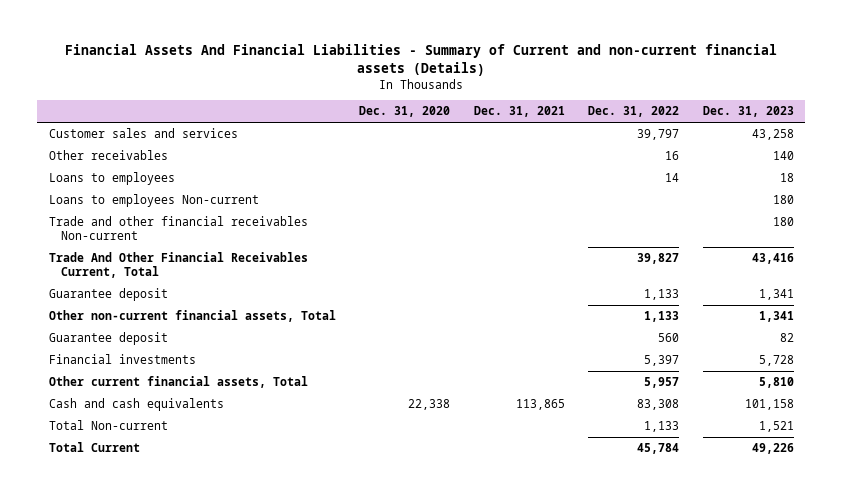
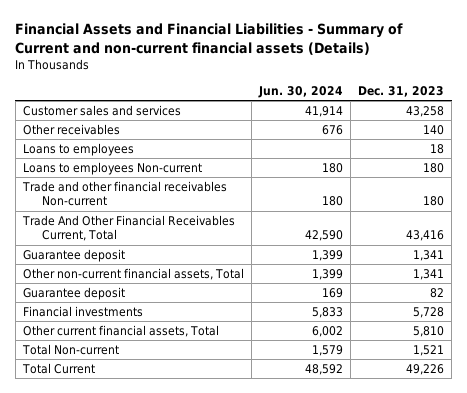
- Financial Assets And Financial Liabilities - Summary of Current and non-current financial assets (Details)
+ Financial Assets and Financial Liabilities - Summary of Current and non-current financial assets (Details)
- | Dec. 31, 2020 | Dec. 31, 2021 | Dec. 31, 2022 | Dec. 31, 2023
+ | Jun. 30, 2024 | Dec. 31, 2023
- Cash and cash equivalents | 22,338 | 113,865 | 83,308 | 101,158

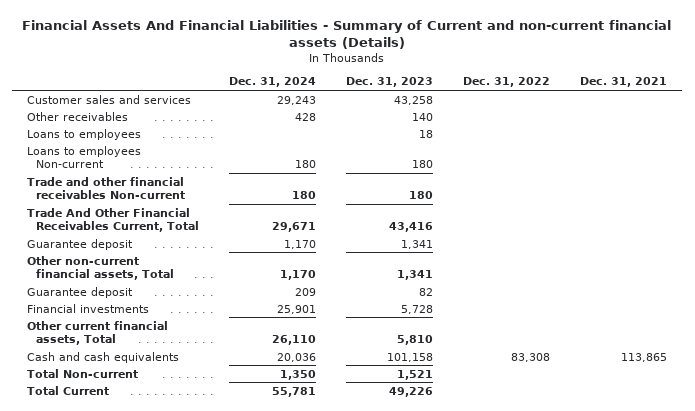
- Financial Assets and Financial Liabilities - Summary of Current and non-current financial assets (Details)
+ Financial Assets And Financial Liabilities - Summary of Current and non-current financial assets (Details)
- | Jun. 30, 2024 | Dec. 31, 2023
+ | Dec. 31, 2024 | Dec. 31, 2023 | Dec. 31, 2022 | Dec. 31, 2021
+ Cash and cash equivalents | 20,036 | 101,158 | 83,308 | 113,865

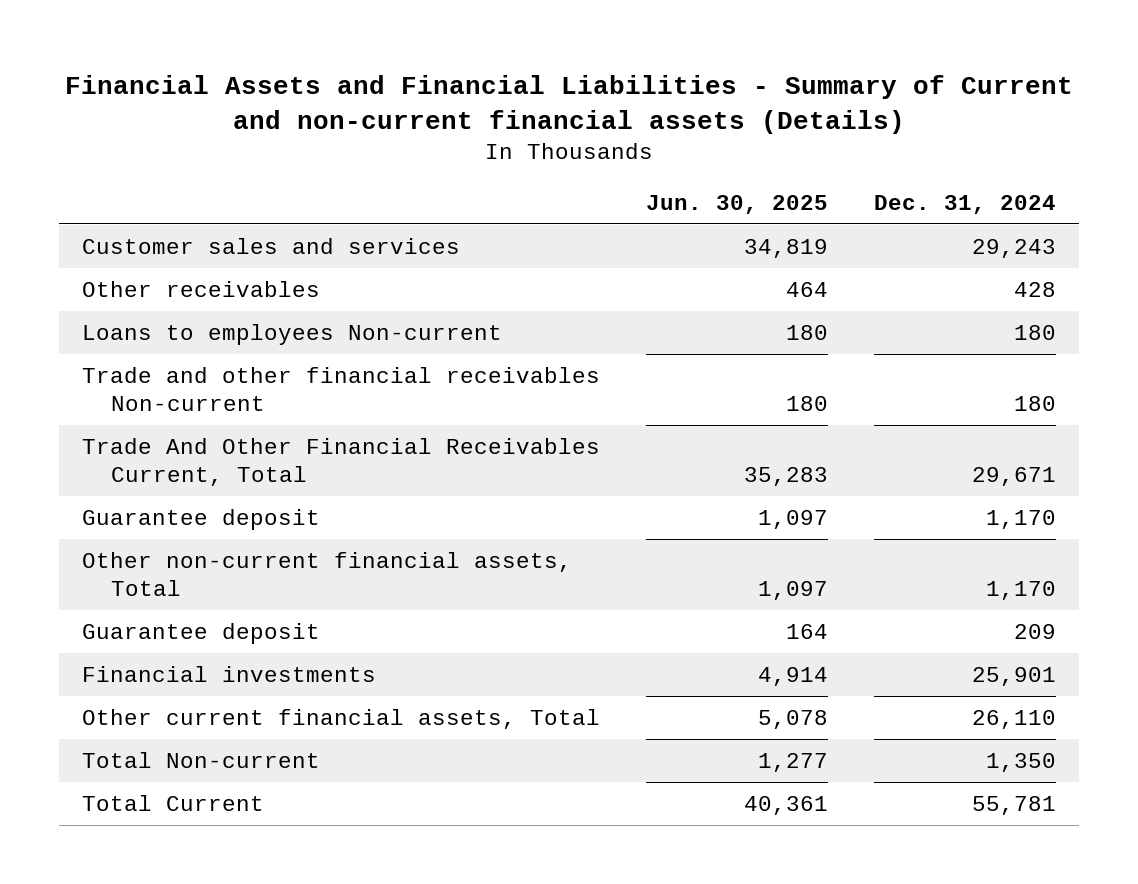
- Financial Assets And Financial Liabilities - Summary of Current and non-current financial assets (Details)
+ Financial Assets and Financial Liabilities - Summary of Current and non-current financial assets (Details)
- | Dec. 31, 2024 | Dec. 31, 2023 | Dec. 31, 2022 | Dec. 31, 2021
+ | Jun. 30, 2025 | Dec. 31, 2024
- Loans to employees | | 18 | |
- Cash and cash equivalents | 20,036 | 101,158 | 83,308 | 113,865

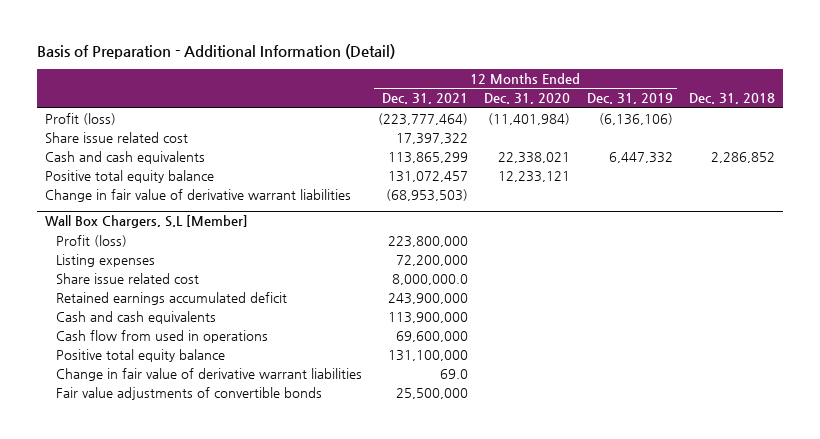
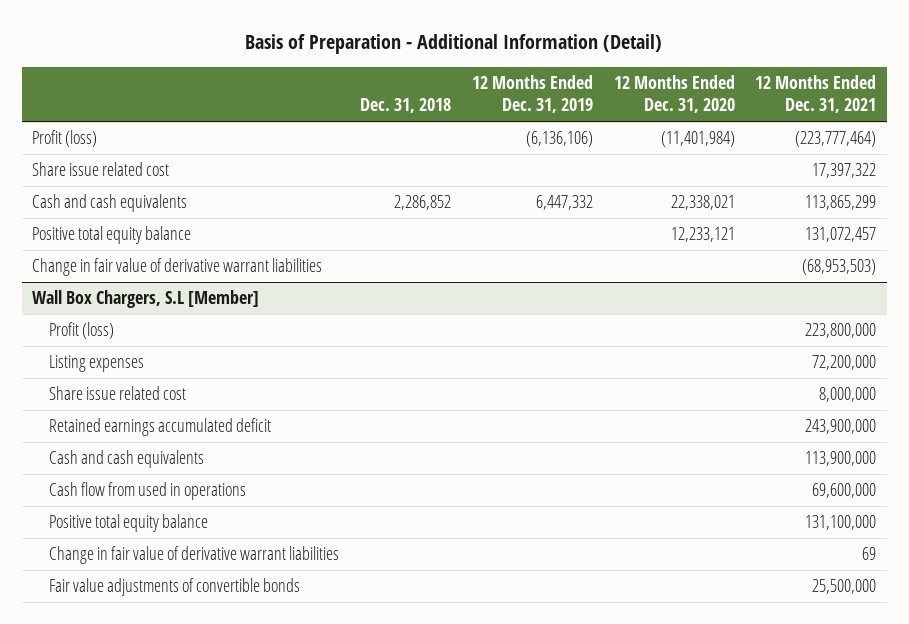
- | 12 Months Ended Dec. 31, 2021 | 12 Months Ended Dec. 31, 2020 | 12 Months Ended Dec. 31, 2019 | Dec. 31, 2018
+ | Dec. 31, 2018 | 12 Months Ended Dec. 31, 2019 | 12 Months Ended Dec. 31, 2020 | 12 Months Ended Dec. 31, 2021
@ Wall Box Chargers, S.L [Member]
- Share issue related cost | 8,000,000.0 | | |
+ Share issue related cost | | | | 8,000,000
- Change in fair value of derivative warrant liabilities | 69.0 | | |
+ Change in fair value of derivative warrant liabilities | | | | 69

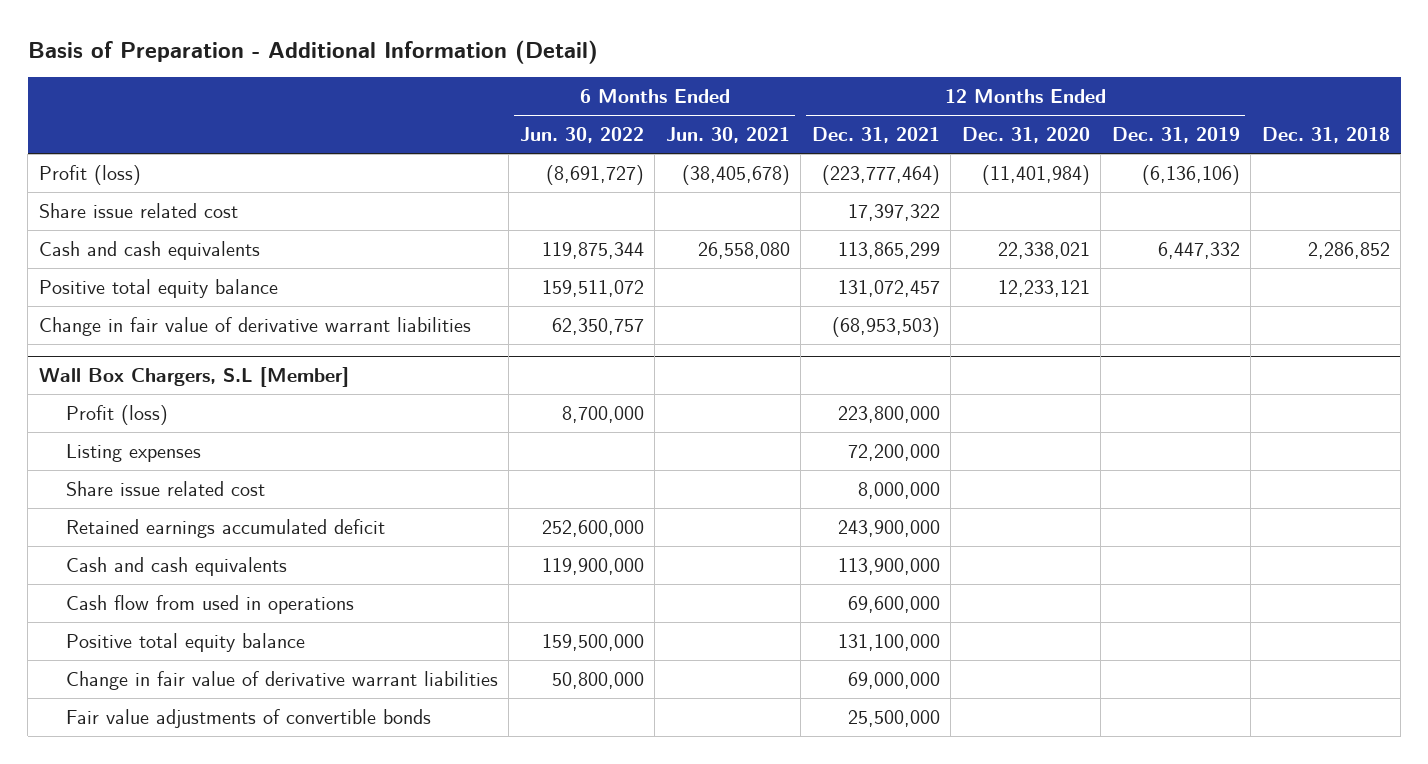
- | Dec. 31, 2018 | 12 Months Ended Dec. 31, 2019 | 12 Months Ended Dec. 31, 2020 | 12 Months Ended Dec. 31, 2021
+ | 6 Months Ended Jun. 30, 2022 | 6 Months Ended Jun. 30, 2021 | 12 Months Ended Dec. 31, 2021 | 12 Months Ended Dec. 31, 2020 | 12 Months Ended Dec. 31, 2019 | Dec. 31, 2018
@ Wall Box Chargers, S.L [Member]
- Change in fair value of derivative warrant liabilities | | | | 69
+ Change in fair value of derivative warrant liabilities | 50,800,000 | | 69,000,000 | | |

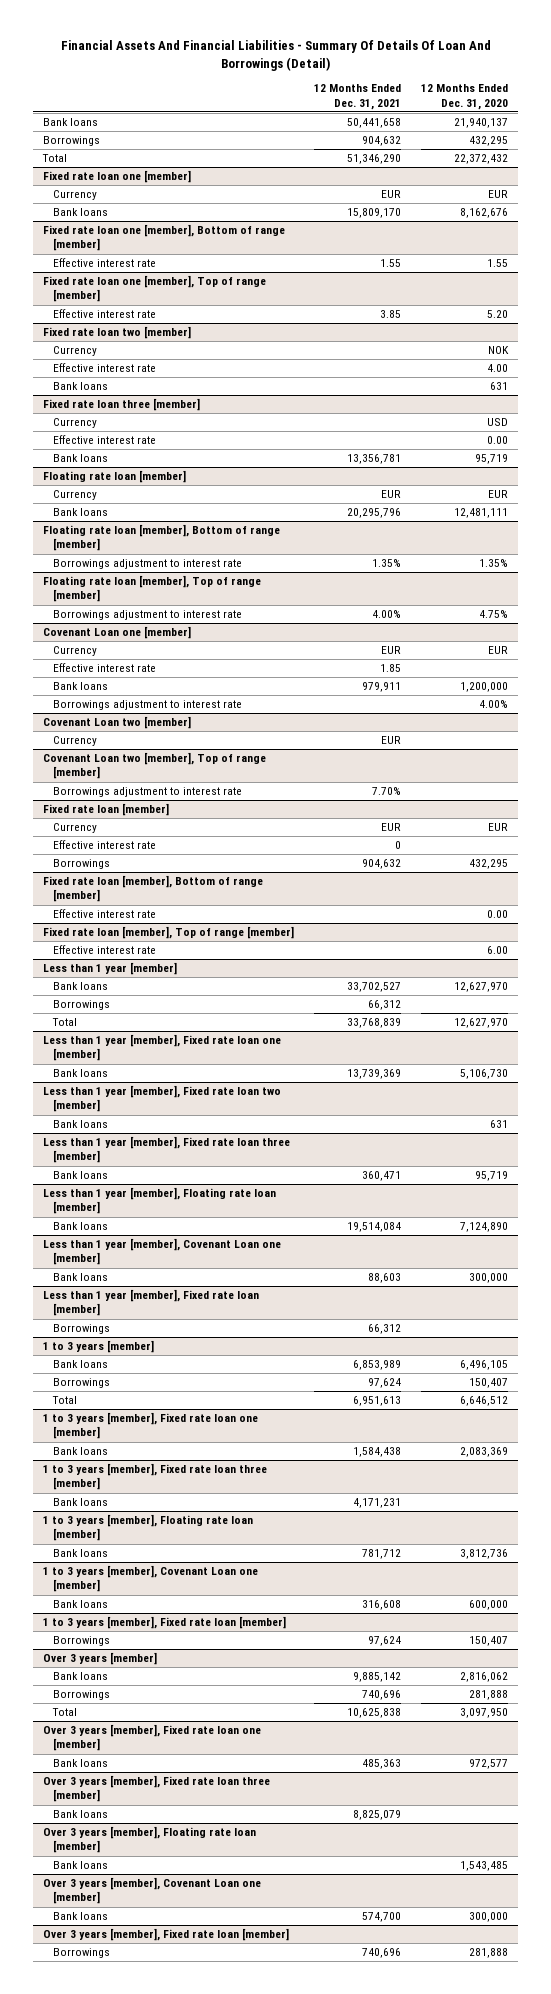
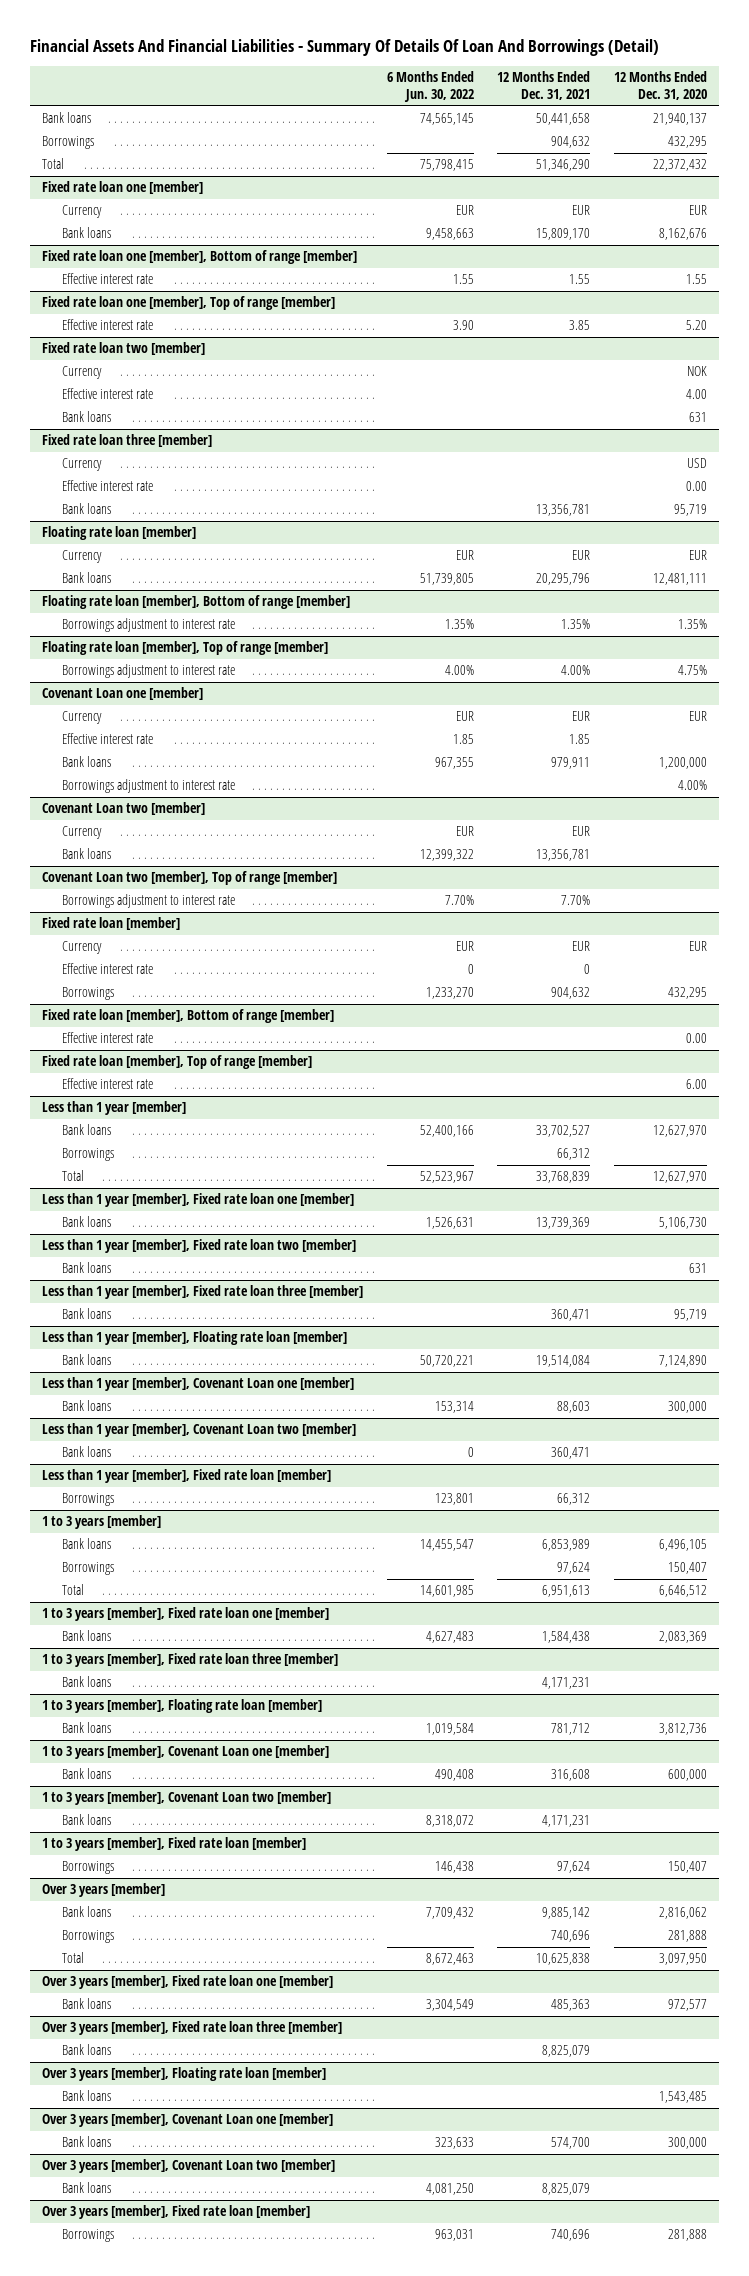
- | 12 Months Ended Dec. 31, 2021 | 12 Months Ended Dec. 31, 2020
+ | 6 Months Ended Jun. 30, 2022 | 12 Months Ended Dec. 31, 2021 | 12 Months Ended Dec. 31, 2020
@ Covenant Loan two [member]
+ Bank loans | 12,399,322 | 13,356,781 |
+ Less than 1 year [member], Covenant Loan two [member]
+ Bank loans | 0 | 360,471 |
+ 1 to 3 years [member], Covenant Loan two [member]
+ Bank loans | 8,318,072 | 4,171,231 |
+ Over 3 years [member], Covenant Loan two [member]
+ Bank loans | 4,081,250 | 8,825,079 |

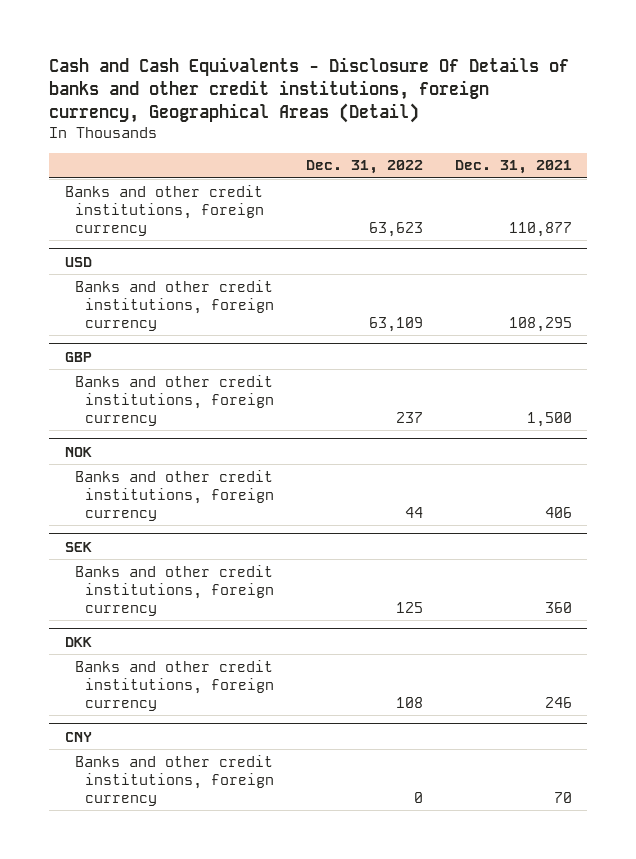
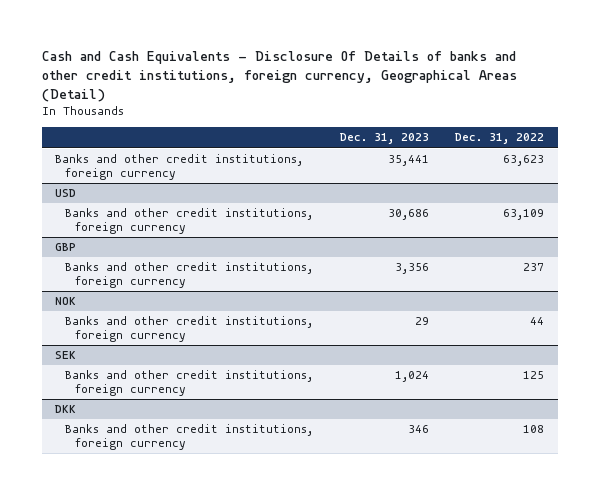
- | Dec. 31, 2022 | Dec. 31, 2021
+ | Dec. 31, 2023 | Dec. 31, 2022
- CNY
- Banks and other credit institutions, foreign currency | 0 | 70

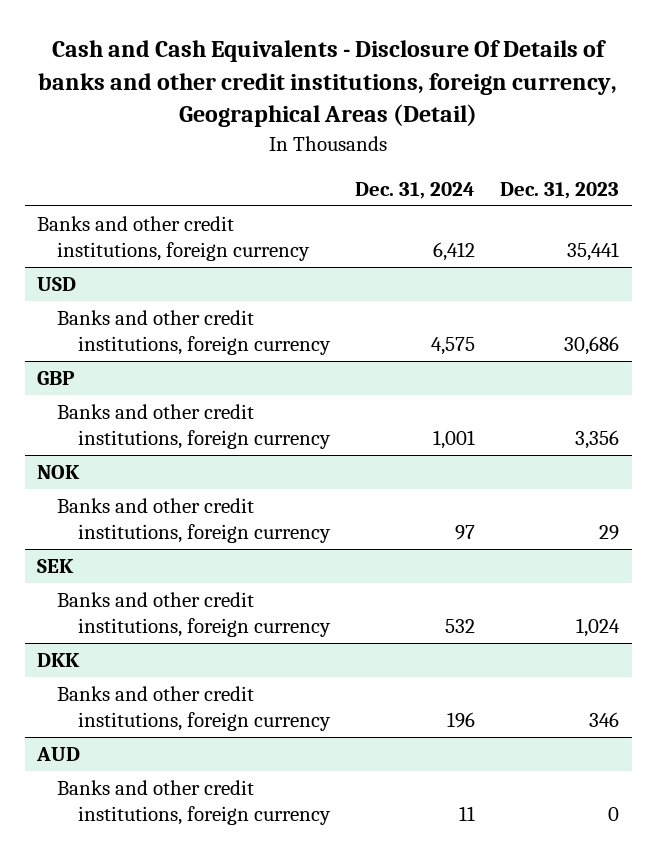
- | Dec. 31, 2023 | Dec. 31, 2022
+ | Dec. 31, 2024 | Dec. 31, 2023
+ AUD
+ Banks and other credit institutions, foreign currency | 11 | 0

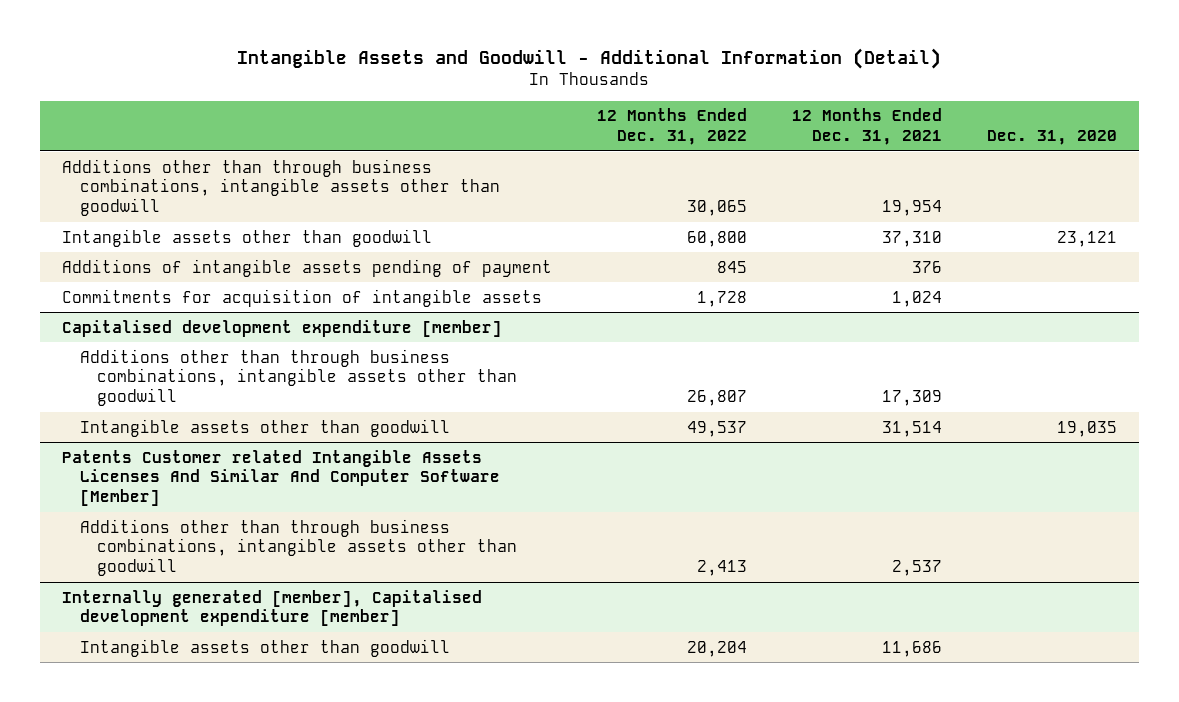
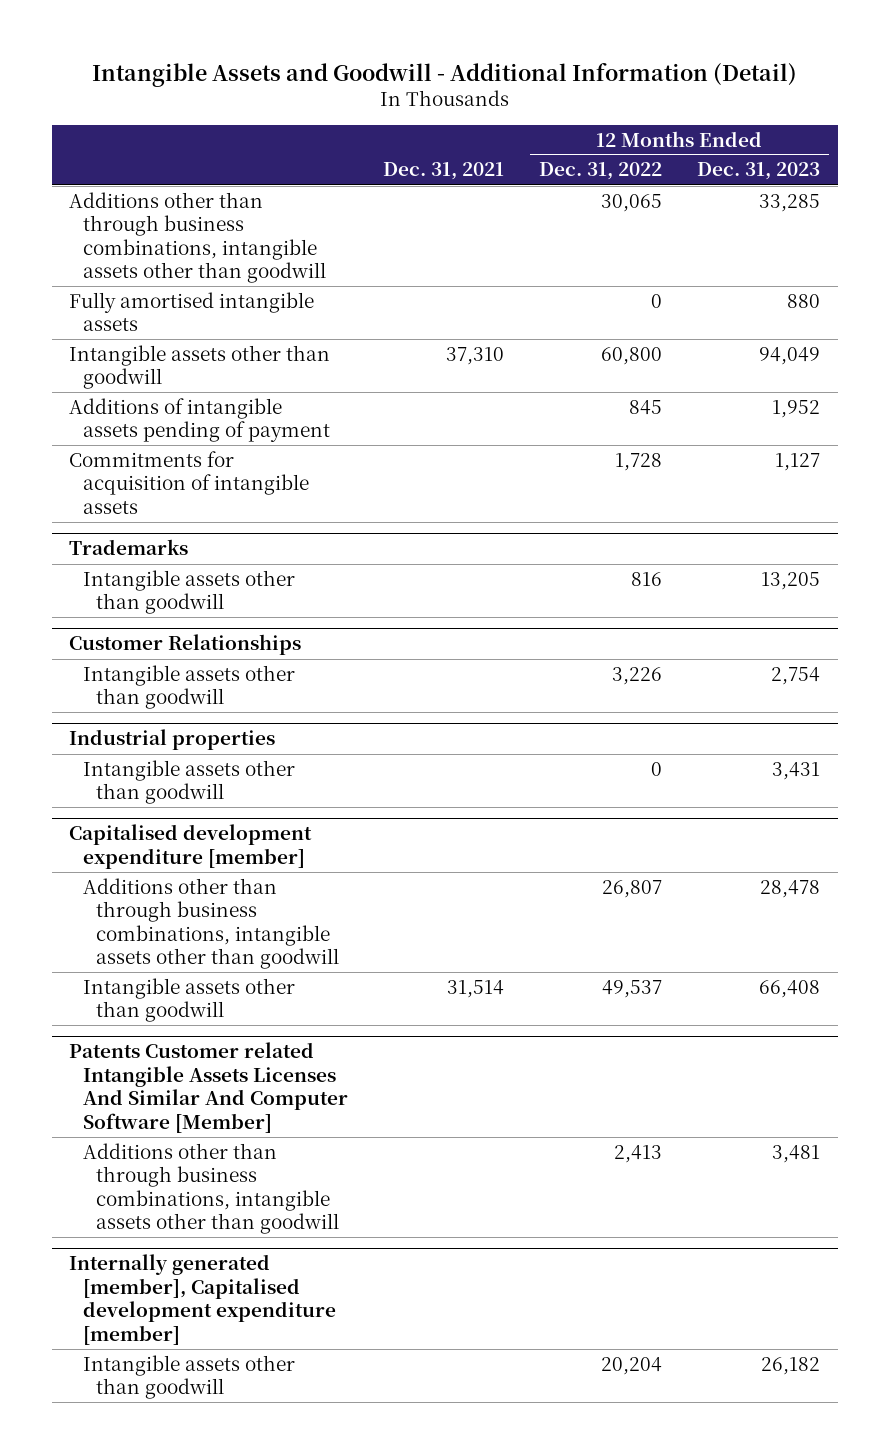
- | 12 Months Ended Dec. 31, 2022 | 12 Months Ended Dec. 31, 2021 | Dec. 31, 2020
+ | Dec. 31, 2021 | 12 Months Ended Dec. 31, 2022 | 12 Months Ended Dec. 31, 2023
+ Fully amortised intangible assets | | 0 | 880
+ Trademarks
+ Intangible assets other than goodwill | | 816 | 13,205
+ Customer Relationships
+ Intangible assets other than goodwill | | 3,226 | 2,754
+ Industrial properties
+ Intangible assets other than goodwill | | 0 | 3,431

